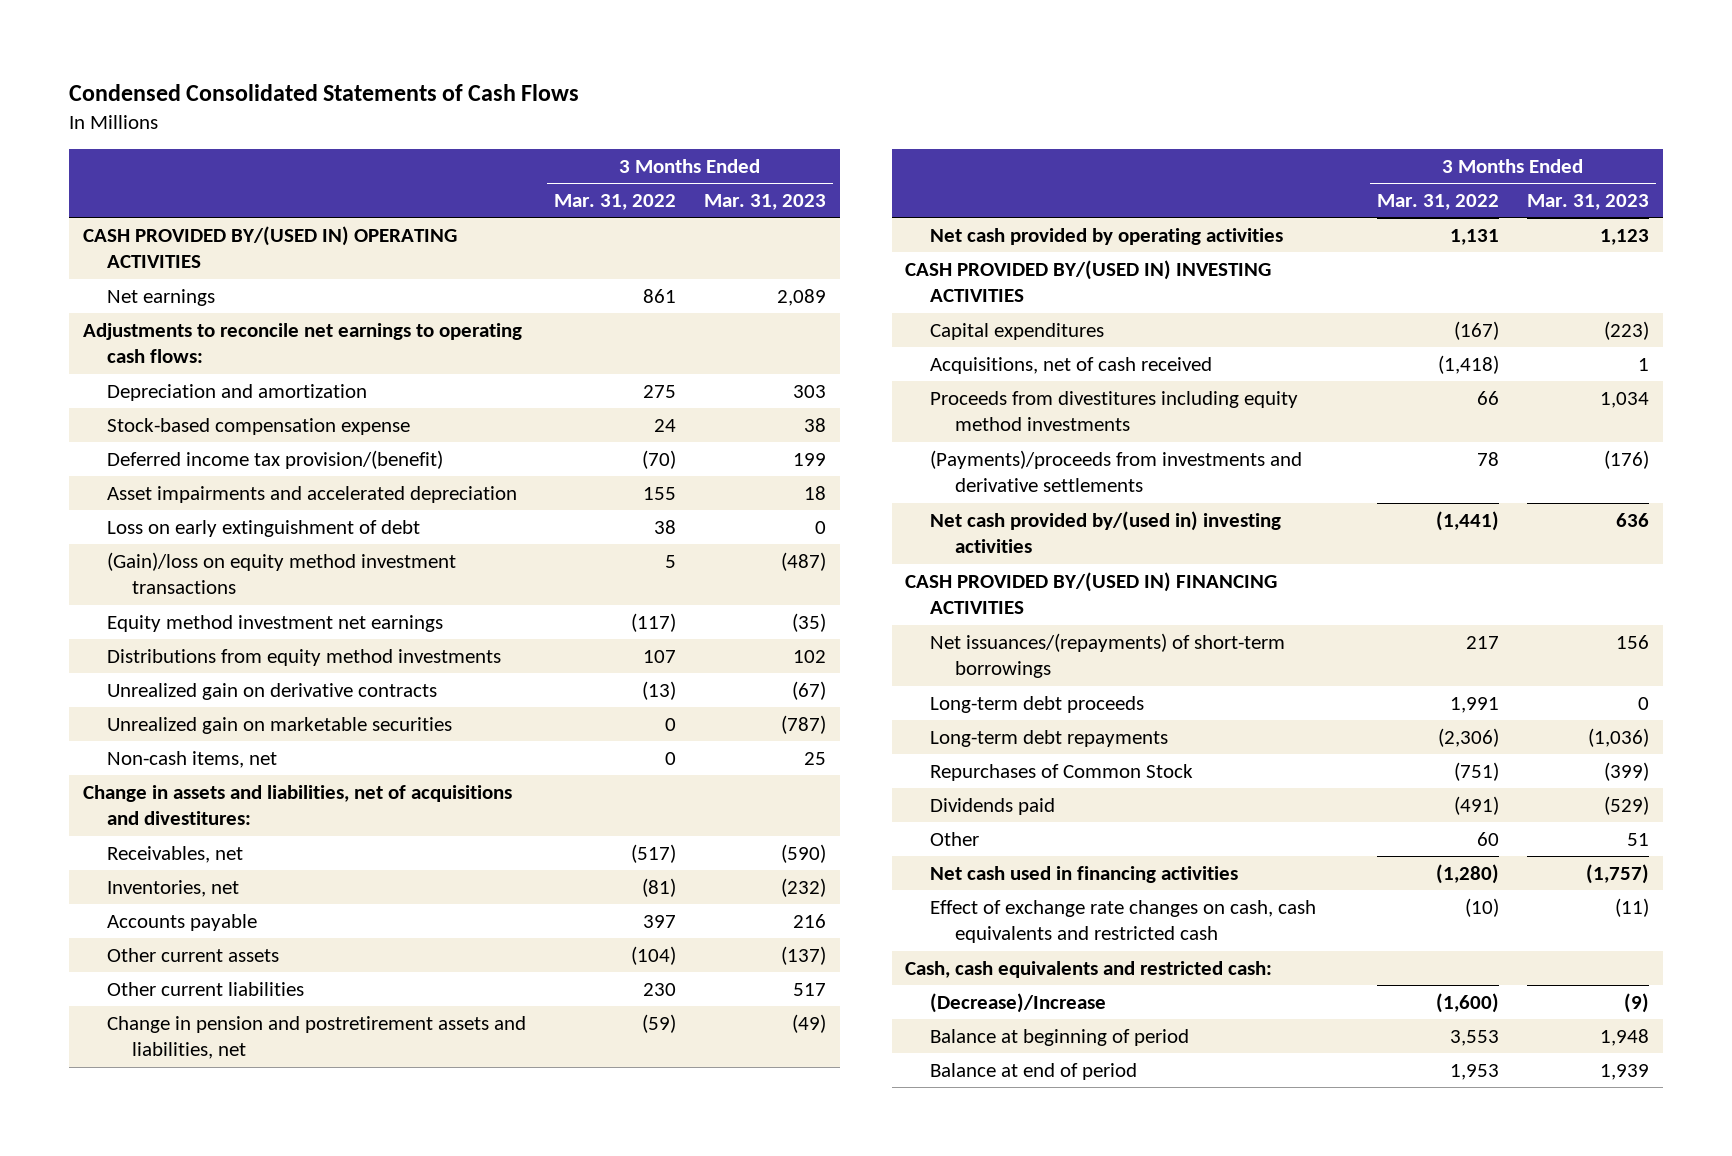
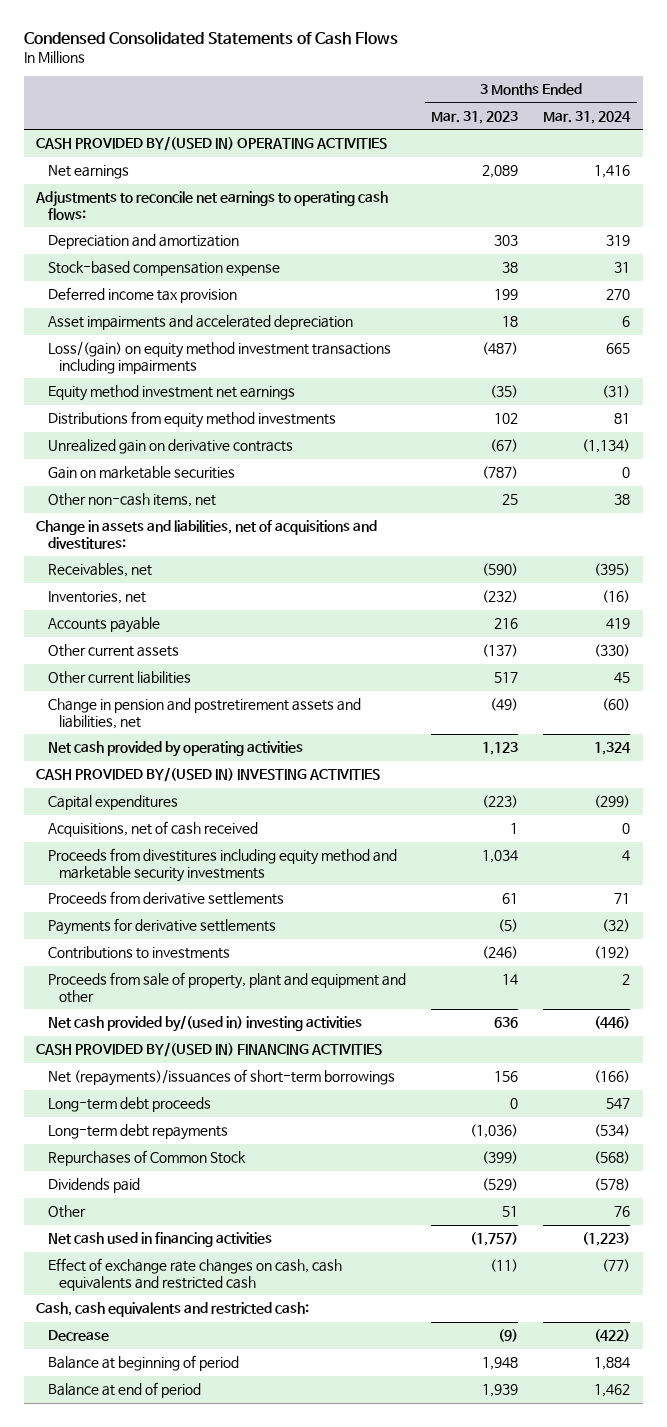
- | 3 Months Ended Mar. 31, 2022 | 3 Months Ended Mar. 31, 2023
+ | 3 Months Ended Mar. 31, 2023 | 3 Months Ended Mar. 31, 2024
- Deferred income tax provision/(benefit) | (70) | 199
+ Deferred income tax provision | 199 | 270
- Loss on early extinguishment of debt | 38 | 0
- (Gain)/loss on equity method investment transactions | 5 | (487)
+ Loss/(gain) on equity method investment transactions including impairments | (487) | 665
- Unrealized gain on marketable securities | 0 | (787)
- Non-cash items, net | 0 | 25
+ Gain on marketable securities | (787) | 0
+ Other non-cash items, net | 25 | 38
- Proceeds from divestitures including equity method investments | 66 | 1,034
- (Payments)/proceeds from investments and derivative settlements | 78 | (176)
+ Proceeds from divestitures including equity method and marketable security investments | 1,034 | 4
+ Proceeds from derivative settlements | 61 | 71
+ Payments for derivative settlements | (5) | (32)
+ Contributions to investments | (246) | (192)
+ Proceeds from sale of property, plant and equipment and other | 14 | 2
- Net issuances/(repayments) of short-term borrowings | 217 | 156
+ Net (repayments)/issuances of short-term borrowings | 156 | (166)
- (Decrease)/Increase | (1,600) | (9)
+ Decrease | (9) | (422)

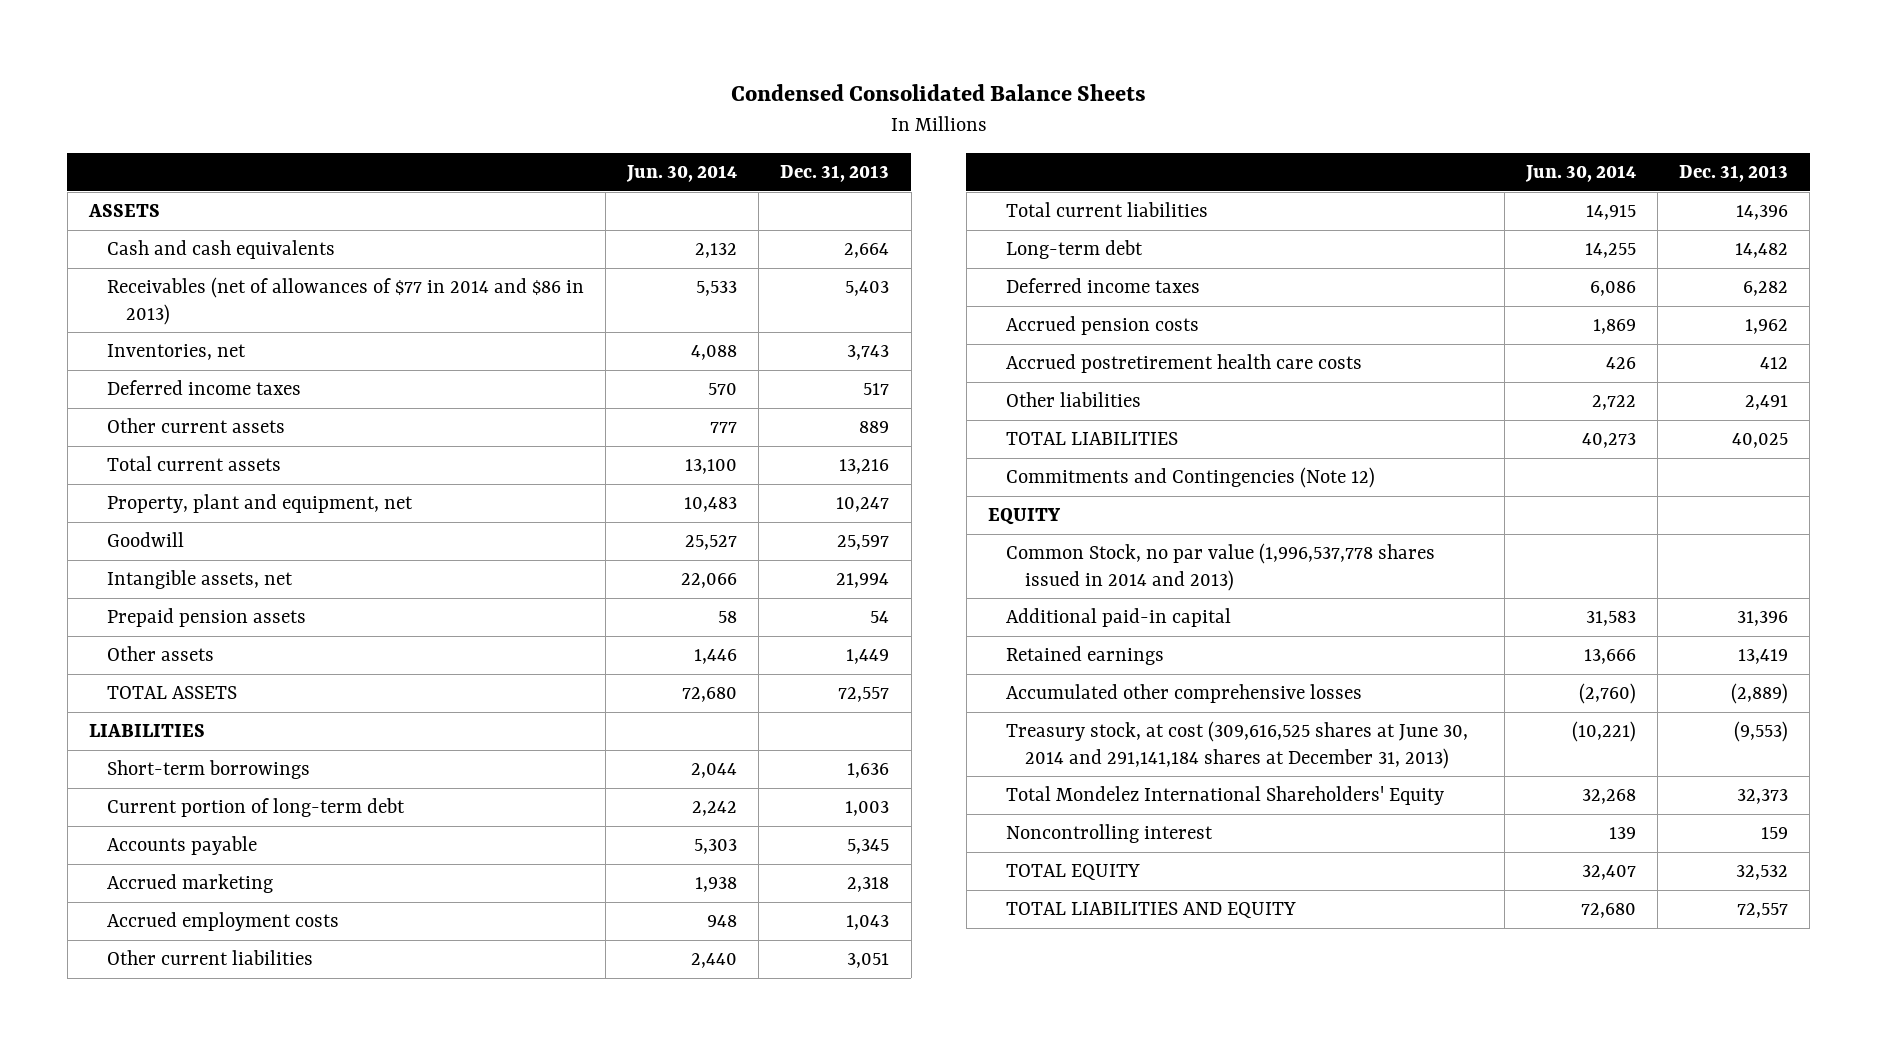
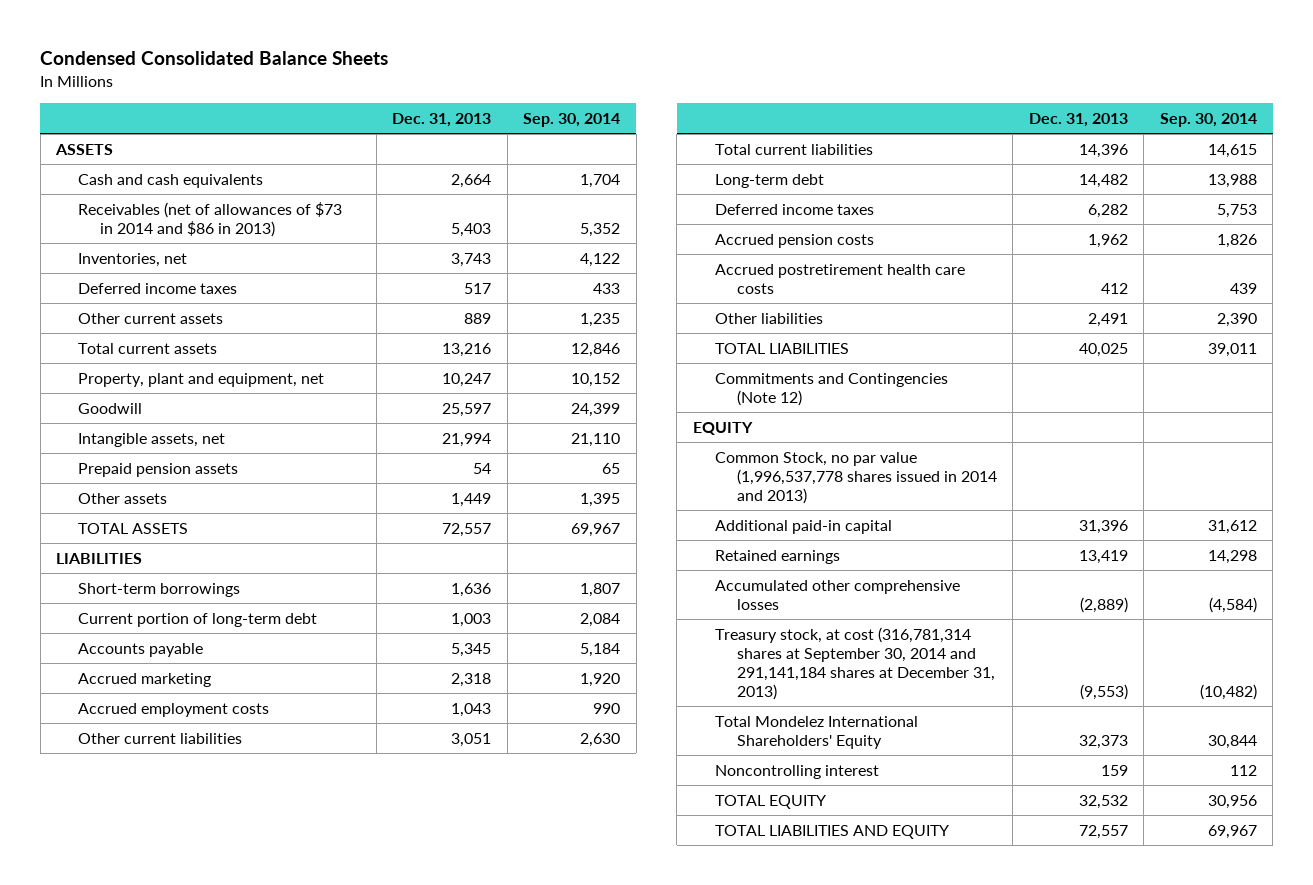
- | Jun. 30, 2014 | Dec. 31, 2013
+ | Dec. 31, 2013 | Sep. 30, 2014
- Receivables (net of allowances of $77 in 2014 and $86 in 2013) | 5,533 | 5,403
+ Receivables (net of allowances of $73 in 2014 and $86 in 2013) | 5,403 | 5,352
- Treasury stock, at cost (309,616,525 shares at June 30, 2014 and 291,141,184 shares at December 31, 2013) | (10,221) | (9,553)
+ Treasury stock, at cost (316,781,314 shares at September 30, 2014 and 291,141,184 shares at December 31, 2013) | (9,553) | (10,482)

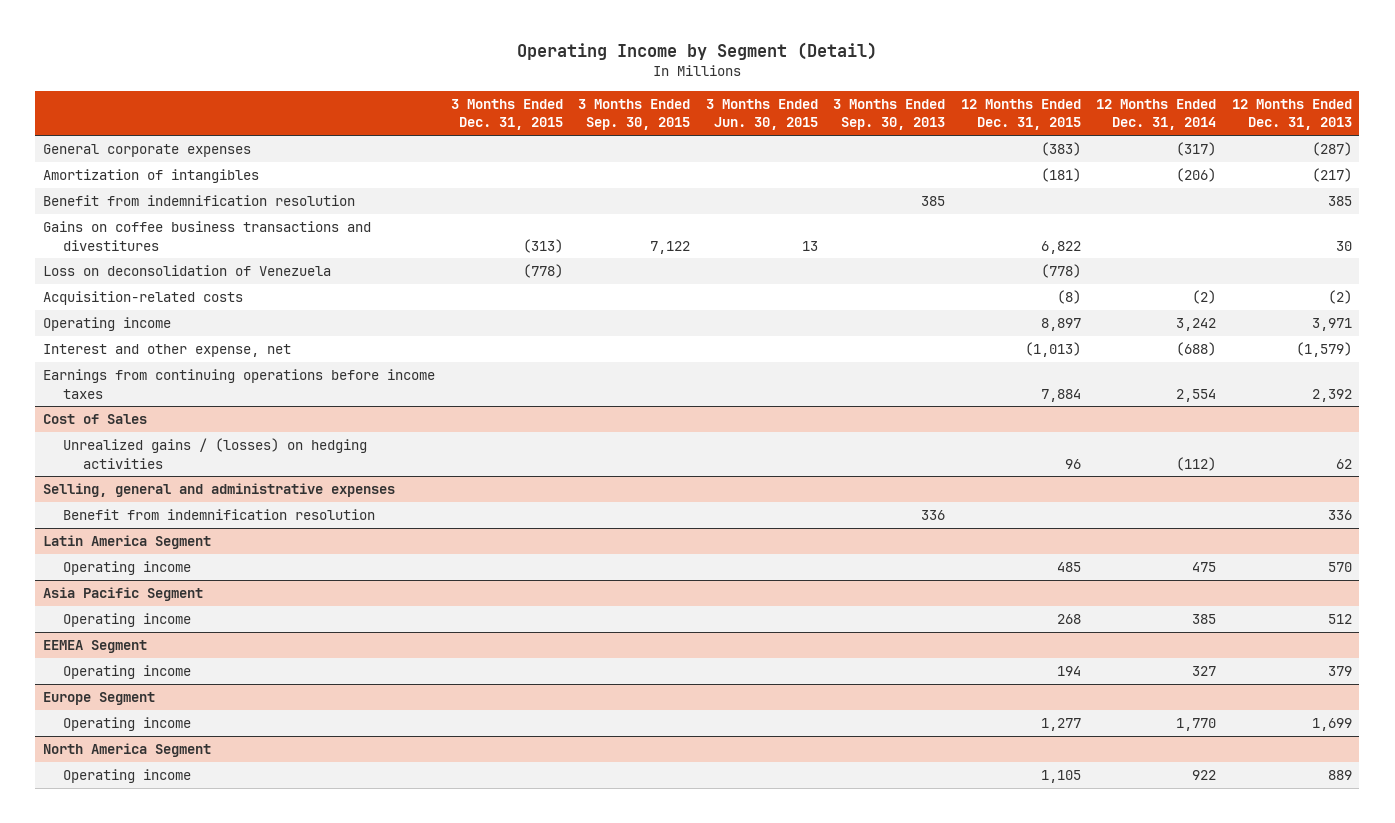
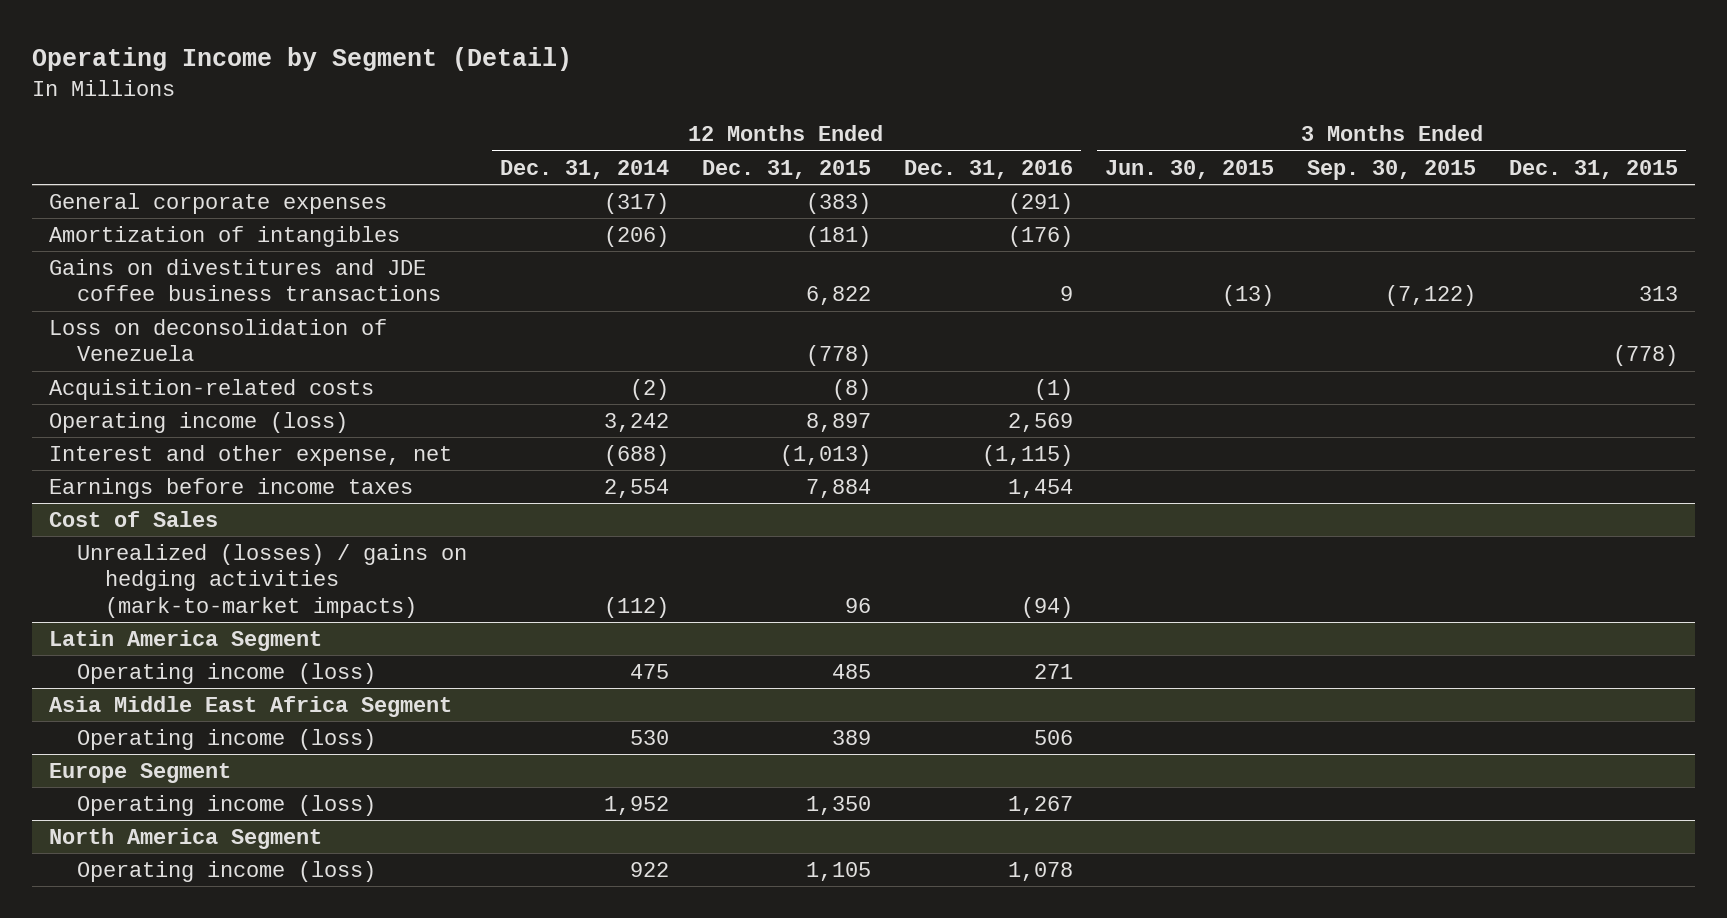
- | 3 Months Ended Dec. 31, 2015 | 3 Months Ended Sep. 30, 2015 | 3 Months Ended Jun. 30, 2015 | 3 Months Ended Sep. 30, 2013 | 12 Months Ended Dec. 31, 2015 | 12 Months Ended Dec. 31, 2014 | 12 Months Ended Dec. 31, 2013
+ | 12 Months Ended Dec. 31, 2014 | 12 Months Ended Dec. 31, 2015 | 12 Months Ended Dec. 31, 2016 | 3 Months Ended Jun. 30, 2015 | 3 Months Ended Sep. 30, 2015 | 3 Months Ended Dec. 31, 2015
- Benefit from indemnification resolution | | | | 385 | | | 385
- Gains on coffee business transactions and divestitures | (313) | 7,122 | 13 | | 6,822 | | 30
+ Gains on divestitures and JDE coffee business transactions | | 6,822 | 9 | (13) | (7,122) | 313
- Operating income | | | | | 8,897 | 3,242 | 3,971
+ Operating income (loss) | 3,242 | 8,897 | 2,569 | | |
- Earnings from continuing operations before income taxes | | | | | 7,884 | 2,554 | 2,392
+ Earnings before income taxes | 2,554 | 7,884 | 1,454 | | |
@ Cost of Sales
- Unrealized gains / (losses) on hedging activities | | | | | 96 | (112) | 62
- Selling, general and administrative expenses
- Benefit from indemnification resolution | | | | 336 | | | 336
@ Cost of Sales
+ Unrealized (losses) / gains on hedging activities (mark-to-market impacts) | (112) | 96 | (94) | | |
@ Latin America Segment
- Operating income | | | | | 485 | 475 | 570
- Asia Pacific Segment
- Operating income | | | | | 268 | 385 | 512
- EEMEA Segment
- Operating income | | | | | 194 | 327 | 379
@ Latin America Segment
+ Operating income (loss) | 475 | 485 | 271 | | |
+ Asia Middle East Africa Segment
+ Operating income (loss) | 530 | 389 | 506 | | |
@ Europe Segment
- Operating income | | | | | 1,277 | 1,770 | 1,699
+ Operating income (loss) | 1,952 | 1,350 | 1,267 | | |
@ North America Segment
- Operating income | | | | | 1,105 | 922 | 889
+ Operating income (loss) | 922 | 1,105 | 1,078 | | |

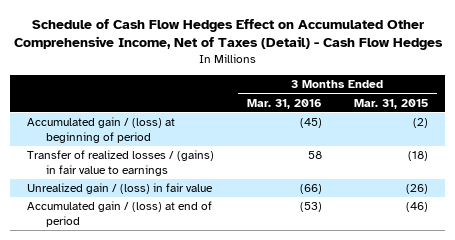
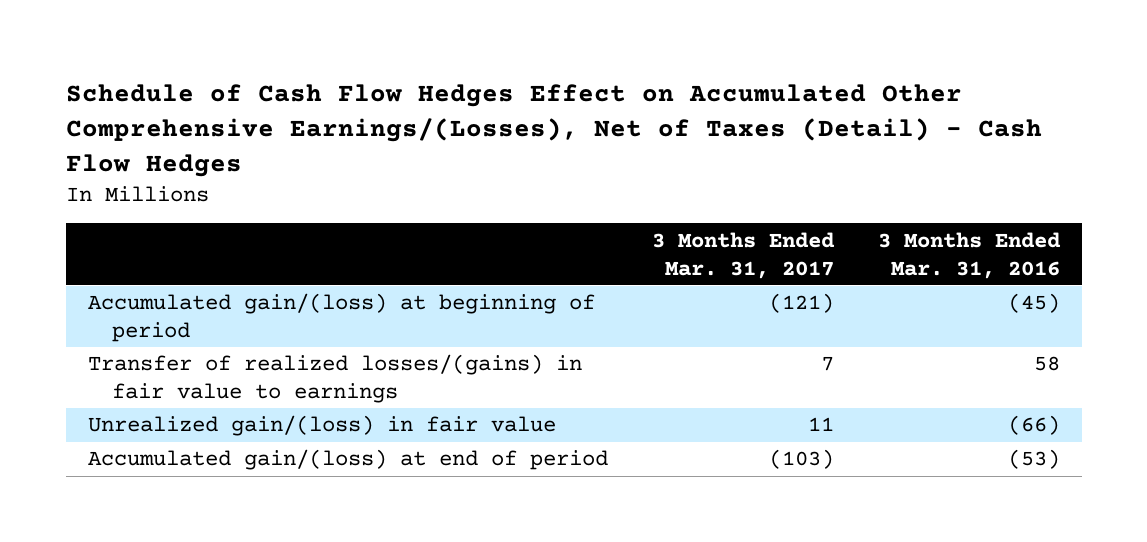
- Schedule of Cash Flow Hedges Effect on Accumulated Other Comprehensive Income, Net of Taxes (Detail) - Cash Flow Hedges
+ Schedule of Cash Flow Hedges Effect on Accumulated Other Comprehensive Earnings/(Losses), Net of Taxes (Detail) - Cash Flow Hedges
- | 3 Months Ended Mar. 31, 2016 | 3 Months Ended Mar. 31, 2015
+ | 3 Months Ended Mar. 31, 2017 | 3 Months Ended Mar. 31, 2016
- Accumulated gain / (loss) at beginning of period | (45) | (2)
- Transfer of realized losses / (gains) in fair value to earnings | 58 | (18)
- Unrealized gain / (loss) in fair value | (66) | (26)
- Accumulated gain / (loss) at end of period | (53) | (46)
+ Accumulated gain/(loss) at beginning of period | (121) | (45)
+ Transfer of realized losses/(gains) in fair value to earnings | 7 | 58
+ Unrealized gain/(loss) in fair value | 11 | (66)
+ Accumulated gain/(loss) at end of period | (103) | (53)

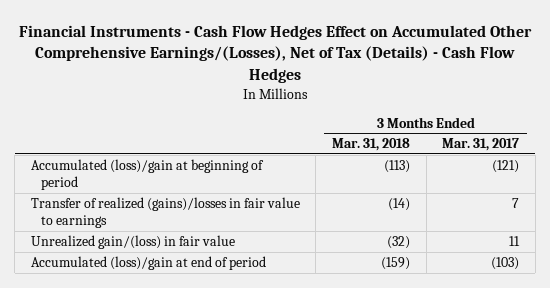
- Schedule of Cash Flow Hedges Effect on Accumulated Other Comprehensive Earnings/(Losses), Net of Taxes (Detail) - Cash Flow Hedges
+ Financial Instruments - Cash Flow Hedges Effect on Accumulated Other Comprehensive Earnings/(Losses), Net of Tax (Details) - Cash Flow Hedges
- | 3 Months Ended Mar. 31, 2017 | 3 Months Ended Mar. 31, 2016
+ | 3 Months Ended Mar. 31, 2018 | 3 Months Ended Mar. 31, 2017
- Accumulated gain/(loss) at beginning of period | (121) | (45)
- Transfer of realized losses/(gains) in fair value to earnings | 7 | 58
+ Accumulated (loss)/gain at beginning of period | (113) | (121)
+ Transfer of realized (gains)/losses in fair value to earnings | (14) | 7
- Accumulated gain/(loss) at end of period | (103) | (53)
+ Accumulated (loss)/gain at end of period | (159) | (103)

